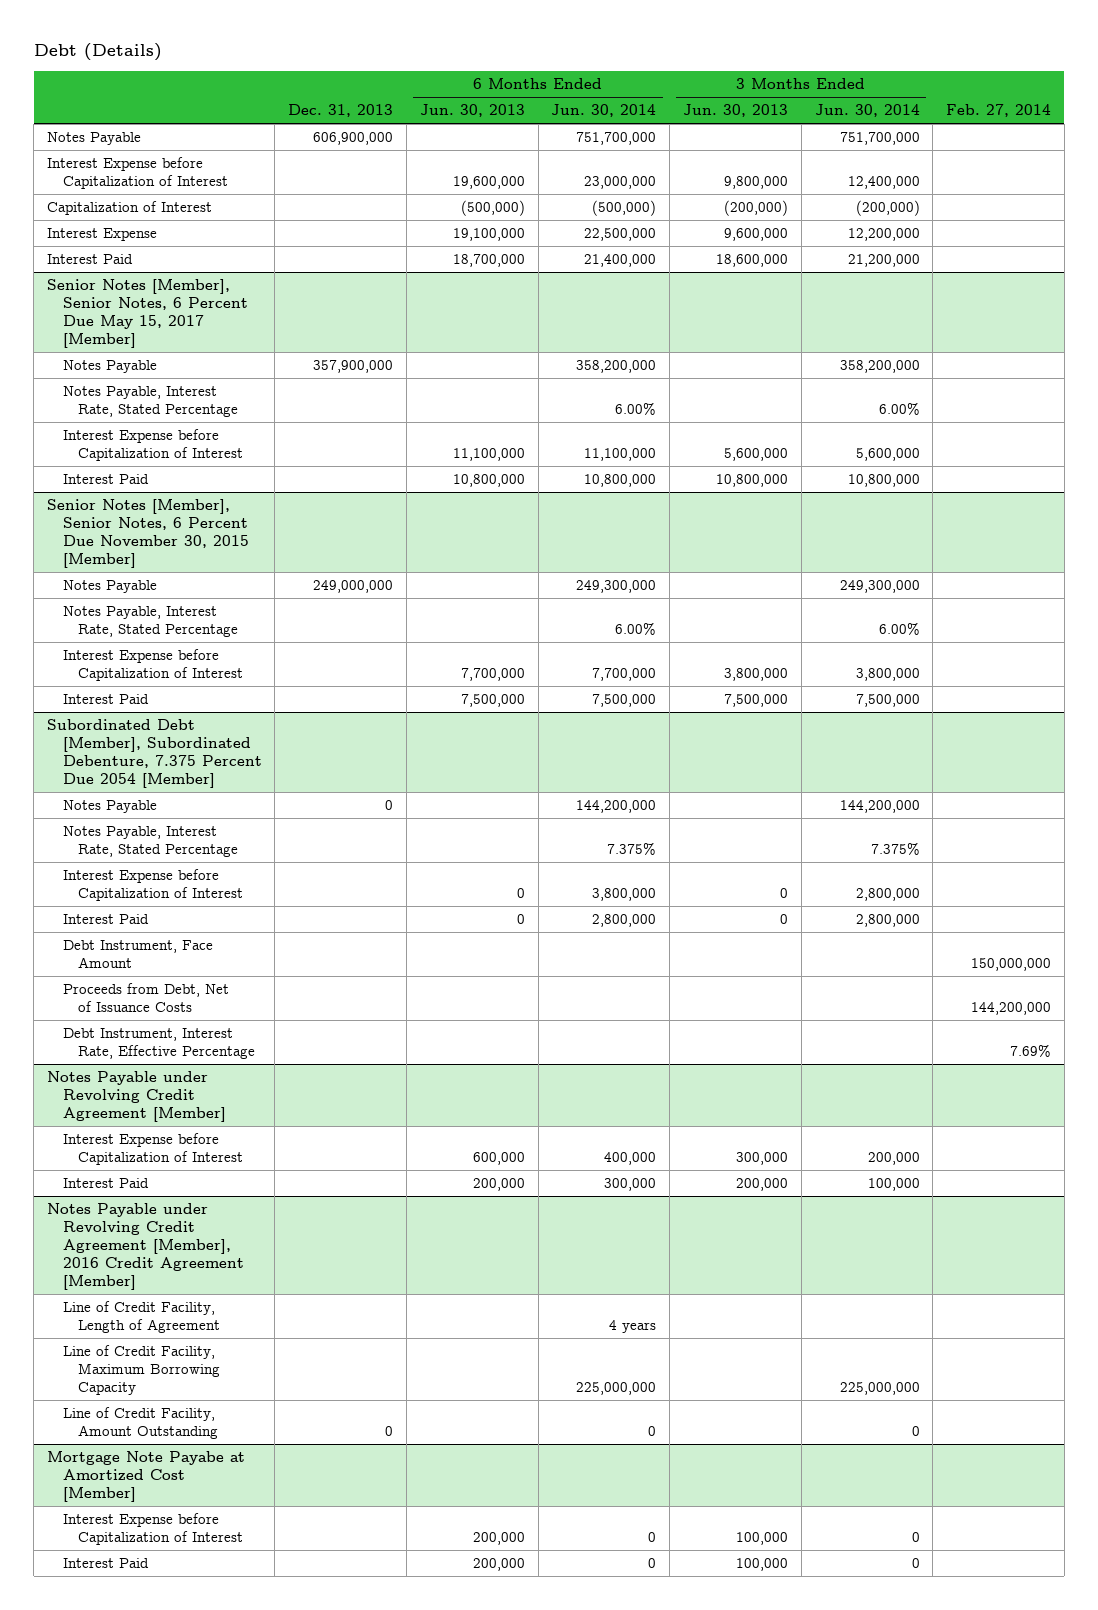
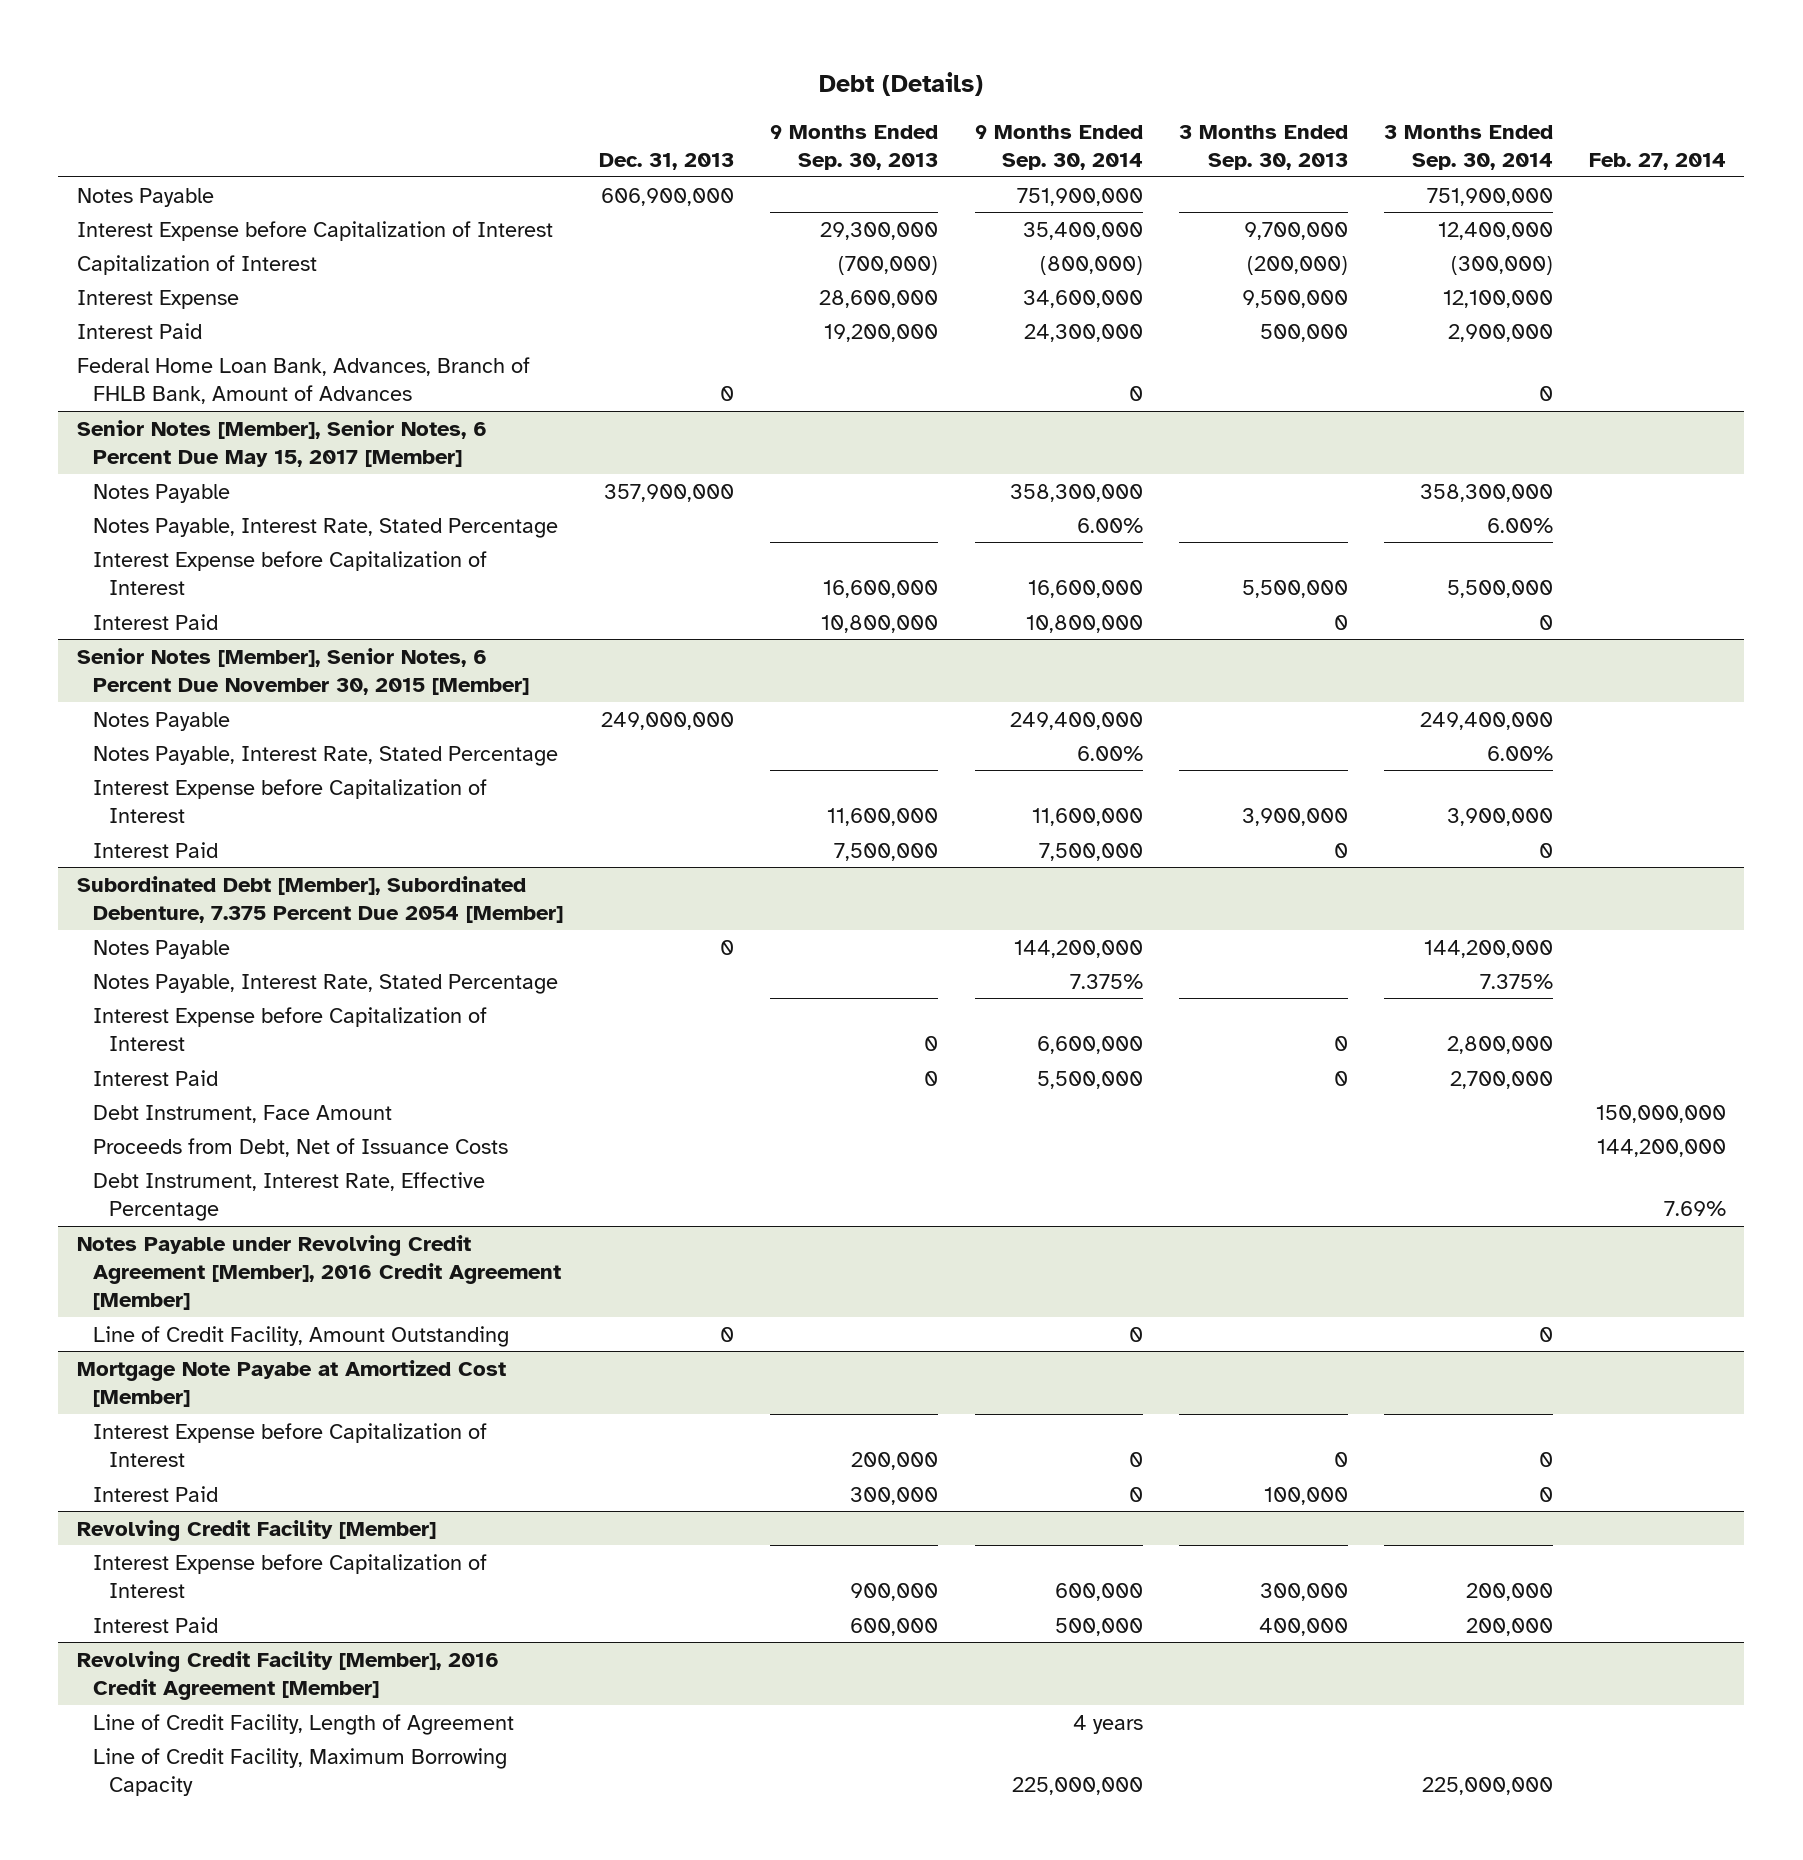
- | Dec. 31, 2013 | 6 Months Ended Jun. 30, 2013 | 6 Months Ended Jun. 30, 2014 | 3 Months Ended Jun. 30, 2013 | 3 Months Ended Jun. 30, 2014 | Feb. 27, 2014
+ | Dec. 31, 2013 | 9 Months Ended Sep. 30, 2013 | 9 Months Ended Sep. 30, 2014 | 3 Months Ended Sep. 30, 2013 | 3 Months Ended Sep. 30, 2014 | Feb. 27, 2014
+ Federal Home Loan Bank, Advances, Branch of FHLB Bank, Amount of Advances | 0 | | 0 | | 0 |
- Notes Payable under Revolving Credit Agreement [Member]
- Interest Expense before Capitalization of Interest | | 600,000 | 400,000 | 300,000 | 200,000 |
- Interest Paid | | 200,000 | 300,000 | 200,000 | 100,000 |
@ Notes Payable under Revolving Credit Agreement [Member], 2016 Credit Agreement [Member]
- Line of Credit Facility, Length of Agreement | | | 4 years | | |
- Line of Credit Facility, Maximum Borrowing Capacity | | | 225,000,000 | | 225,000,000 |
+ Revolving Credit Facility [Member]
+ Interest Expense before Capitalization of Interest | | 900,000 | 600,000 | 300,000 | 200,000 |
+ Interest Paid | | 600,000 | 500,000 | 400,000 | 200,000 |
+ Revolving Credit Facility [Member], 2016 Credit Agreement [Member]
+ Line of Credit Facility, Length of Agreement | | | 4 years | | |
+ Line of Credit Facility, Maximum Borrowing Capacity | | | 225,000,000 | | 225,000,000 |

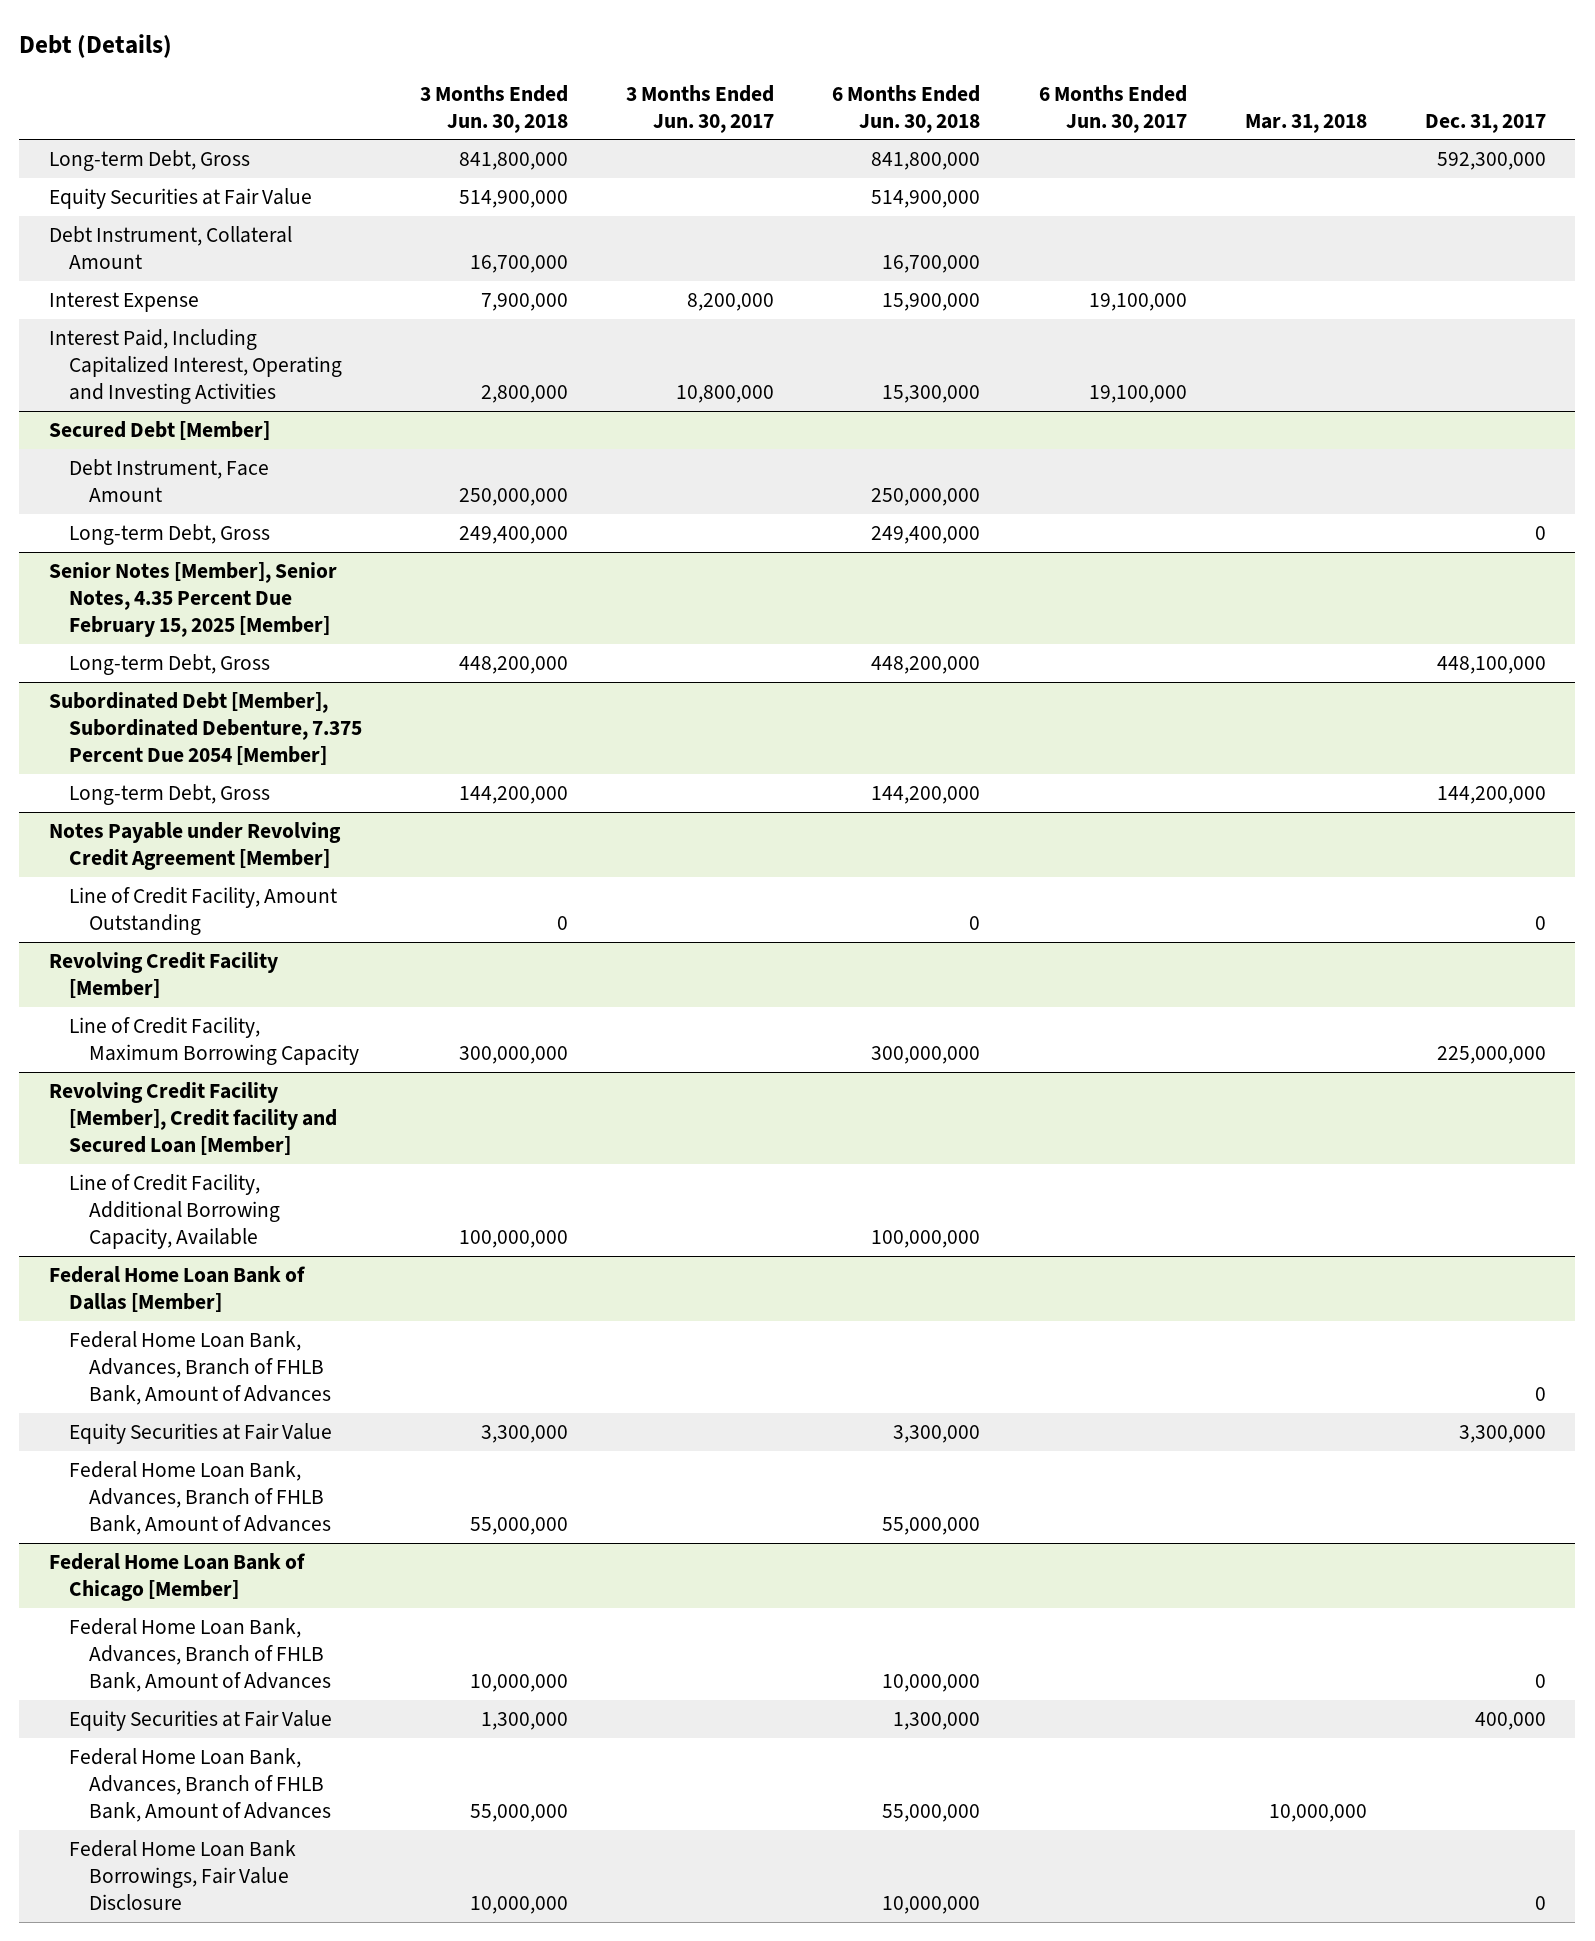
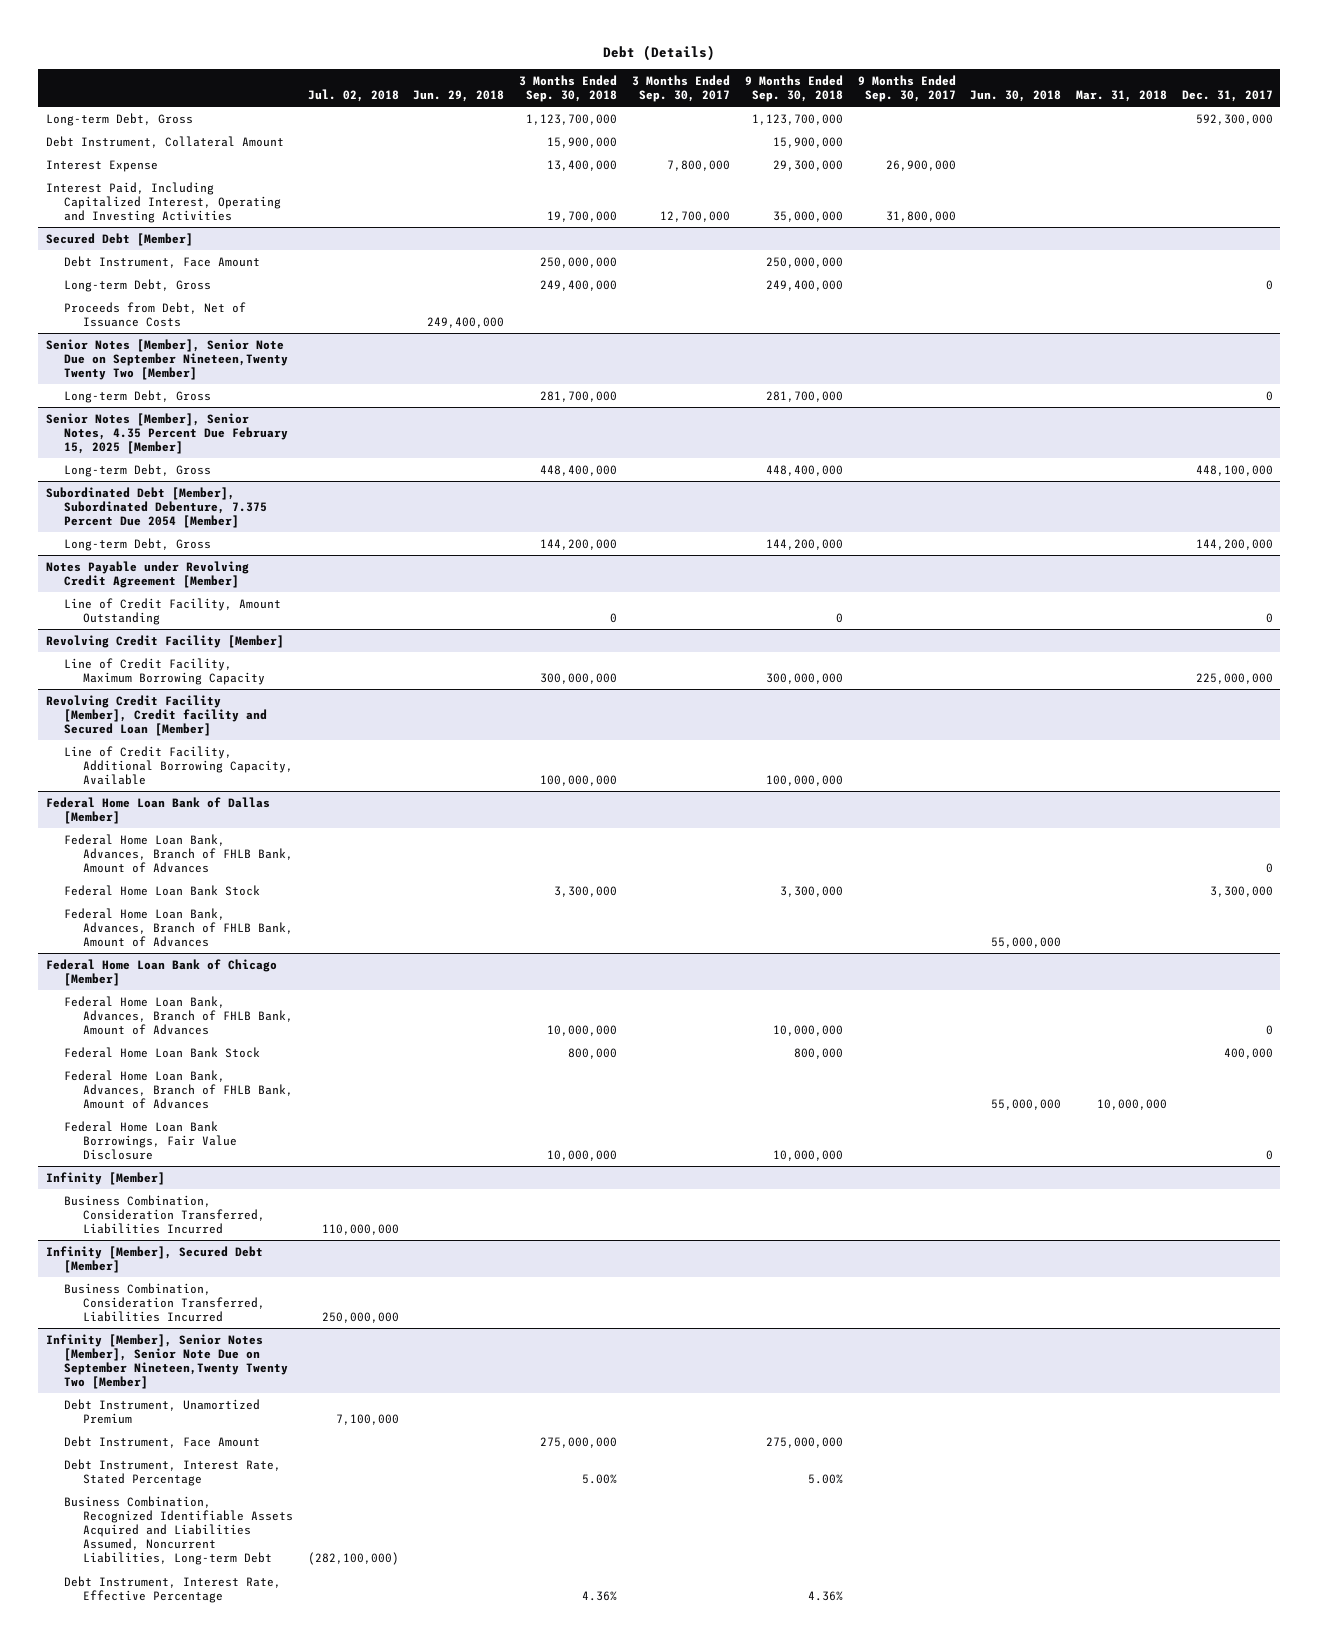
- | 3 Months Ended Jun. 30, 2018 | 3 Months Ended Jun. 30, 2017 | 6 Months Ended Jun. 30, 2018 | 6 Months Ended Jun. 30, 2017 | Mar. 31, 2018 | Dec. 31, 2017
+ | Jul. 02, 2018 | Jun. 29, 2018 | 3 Months Ended Sep. 30, 2018 | 3 Months Ended Sep. 30, 2017 | 9 Months Ended Sep. 30, 2018 | 9 Months Ended Sep. 30, 2017 | Jun. 30, 2018 | Mar. 31, 2018 | Dec. 31, 2017
- Equity Securities at Fair Value | 514,900,000 | | 514,900,000 | | |
@ Secured Debt [Member]
+ Proceeds from Debt, Net of Issuance Costs | | 249,400,000 | | | | | | |
+ Senior Notes [Member], Senior Note Due on September Nineteen,Twenty Twenty Two [Member]
+ Long-term Debt, Gross | | | 281,700,000 | | 281,700,000 | | | | 0
@ Federal Home Loan Bank of Dallas [Member]
- Equity Securities at Fair Value | 3,300,000 | | 3,300,000 | | | 3,300,000
+ Federal Home Loan Bank Stock | | | 3,300,000 | | 3,300,000 | | | | 3,300,000
@ Federal Home Loan Bank of Chicago [Member]
- Equity Securities at Fair Value | 1,300,000 | | 1,300,000 | | | 400,000
+ Federal Home Loan Bank Stock | | | 800,000 | | 800,000 | | | | 400,000
+ Infinity [Member]
+ Business Combination, Consideration Transferred, Liabilities Incurred | 110,000,000 | | | | | | | |
+ Infinity [Member], Secured Debt [Member]
+ Business Combination, Consideration Transferred, Liabilities Incurred | 250,000,000 | | | | | | | |
+ Infinity [Member], Senior Notes [Member], Senior Note Due on September Nineteen,Twenty Twenty Two [Member]
+ Debt Instrument, Unamortized Premium | 7,100,000 | | | | | | | |
+ Debt Instrument, Face Amount | | | 275,000,000 | | 275,000,000 | | | |
+ Debt Instrument, Interest Rate, Stated Percentage | | | 5.00% | | 5.00% | | | |
+ Business Combination, Recognized Identifiable Assets Acquired and Liabilities Assumed, Noncurrent Liabilities, Long-term Debt | (282,100,000) | | | | | | | |
+ Debt Instrument, Interest Rate, Effective Percentage | | | 4.36% | | 4.36% | | | |

